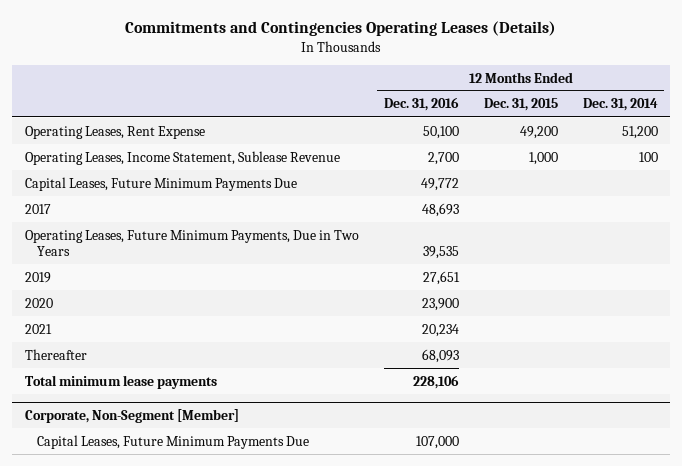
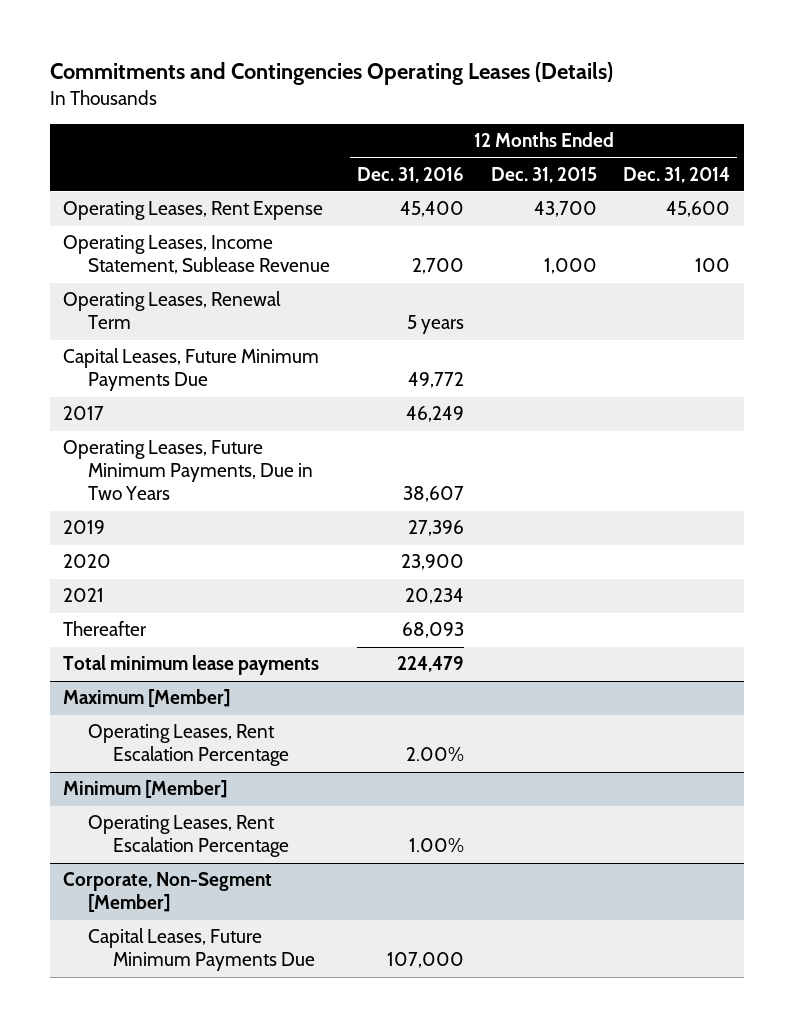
- Operating Leases, Rent Expense | 50,100 | 49,200 | 51,200
+ Operating Leases, Rent Expense | 45,400 | 43,700 | 45,600
+ Operating Leases, Renewal Term | 5 years | |
- 2017 | 48,693 | |
- Operating Leases, Future Minimum Payments, Due in Two Years | 39,535 | |
- 2019 | 27,651 | |
+ 2017 | 46,249 | |
+ Operating Leases, Future Minimum Payments, Due in Two Years | 38,607 | |
+ 2019 | 27,396 | |
- Total minimum lease payments | 228,106 | |
+ Total minimum lease payments | 224,479 | |
+ Maximum [Member]
+ Operating Leases, Rent Escalation Percentage | 2.00% | |
+ Minimum [Member]
+ Operating Leases, Rent Escalation Percentage | 1.00% | |

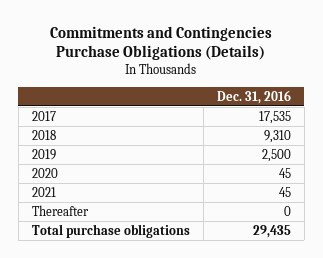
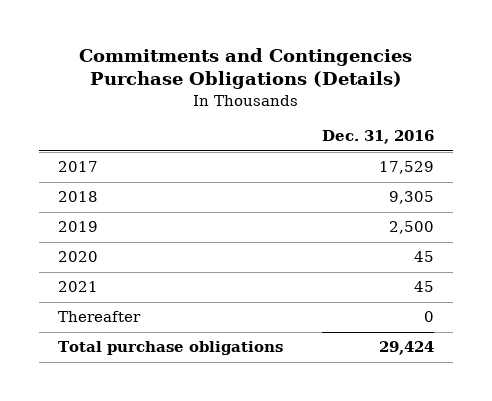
- 2017 | 17,535
- 2018 | 9,310
+ 2017 | 17,529
+ 2018 | 9,305
- Total purchase obligations | 29,435
+ Total purchase obligations | 29,424

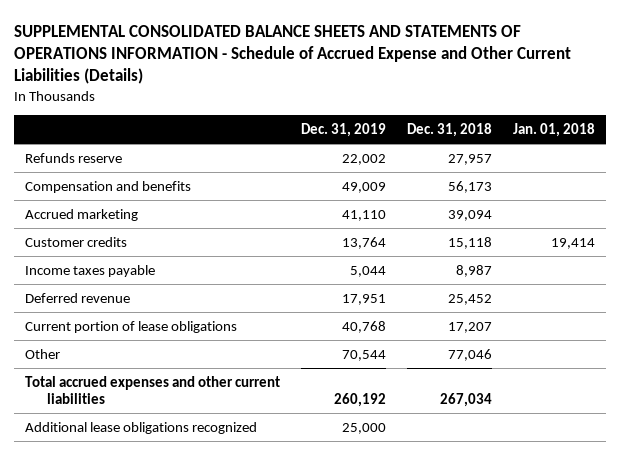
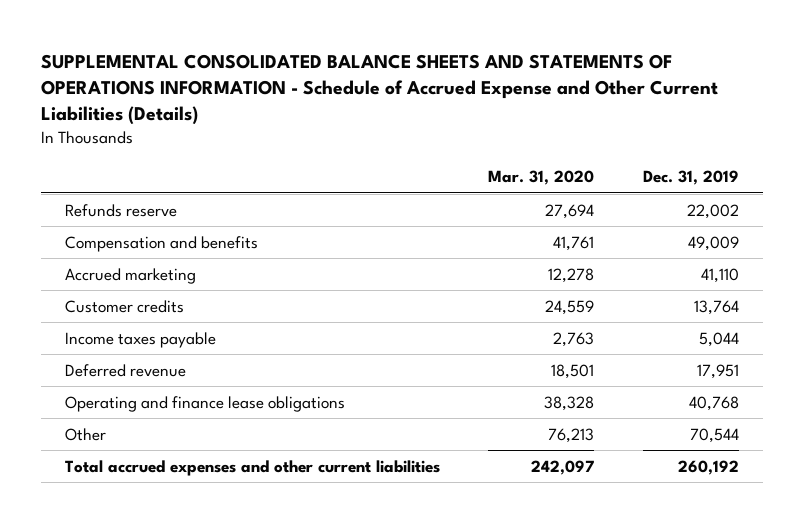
- | Dec. 31, 2019 | Dec. 31, 2018 | Jan. 01, 2018
+ | Mar. 31, 2020 | Dec. 31, 2019
- Current portion of lease obligations | 40,768 | 17,207 |
+ Operating and finance lease obligations | 38,328 | 40,768
- Additional lease obligations recognized | 25,000 | |

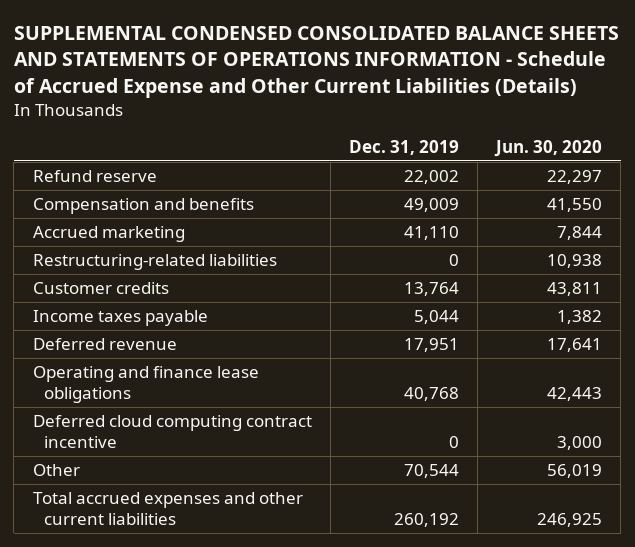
- SUPPLEMENTAL CONSOLIDATED BALANCE SHEETS AND STATEMENTS OF OPERATIONS INFORMATION - Schedule of Accrued Expense and Other Current Liabilities (Details)
+ SUPPLEMENTAL CONDENSED CONSOLIDATED BALANCE SHEETS AND STATEMENTS OF OPERATIONS INFORMATION - Schedule of Accrued Expense and Other Current Liabilities (Details)
- | Mar. 31, 2020 | Dec. 31, 2019
+ | Dec. 31, 2019 | Jun. 30, 2020
- Refunds reserve | 27,694 | 22,002
+ Refund reserve | 22,002 | 22,297
+ Restructuring-related liabilities | 0 | 10,938
+ Deferred cloud computing contract incentive | 0 | 3,000

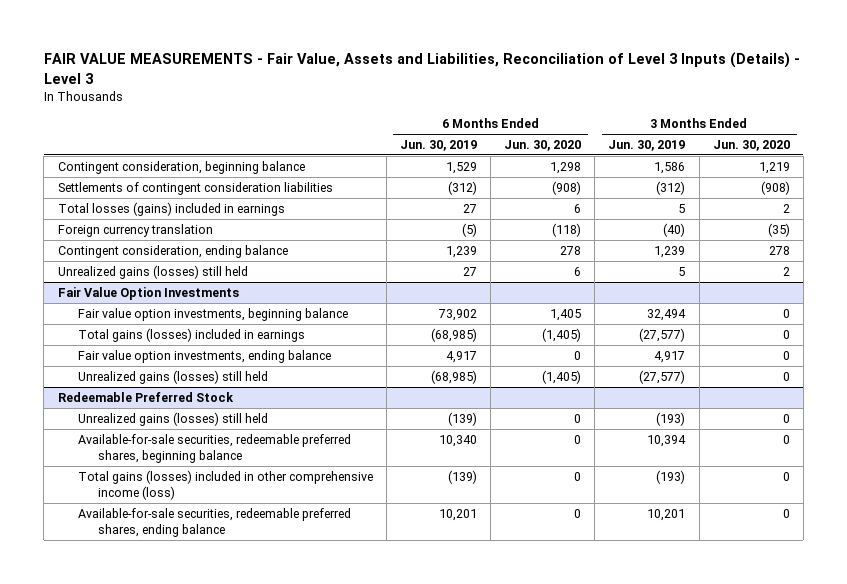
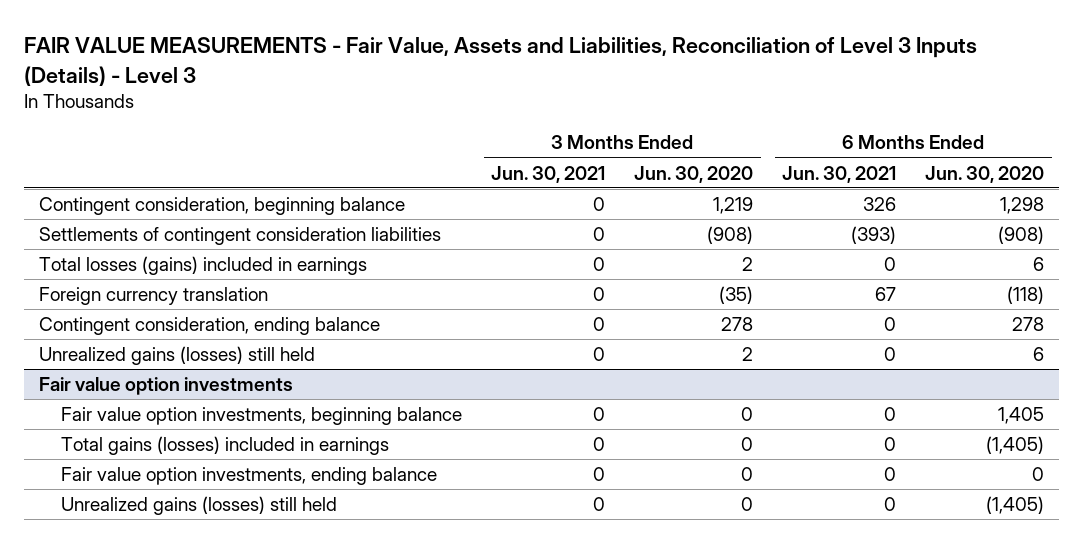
- | 6 Months Ended Jun. 30, 2019 | 6 Months Ended Jun. 30, 2020 | 3 Months Ended Jun. 30, 2019 | 3 Months Ended Jun. 30, 2020
+ | 3 Months Ended Jun. 30, 2021 | 3 Months Ended Jun. 30, 2020 | 6 Months Ended Jun. 30, 2021 | 6 Months Ended Jun. 30, 2020
- Fair Value Option Investments
+ Fair value option investments
- Redeemable Preferred Stock
- Unrealized gains (losses) still held | (139) | 0 | (193) | 0
- Available-for-sale securities, redeemable preferred shares, beginning balance | 10,340 | 0 | 10,394 | 0
- Total gains (losses) included in other comprehensive income (loss) | (139) | 0 | (193) | 0
- Available-for-sale securities, redeemable preferred shares, ending balance | 10,201 | 0 | 10,201 | 0

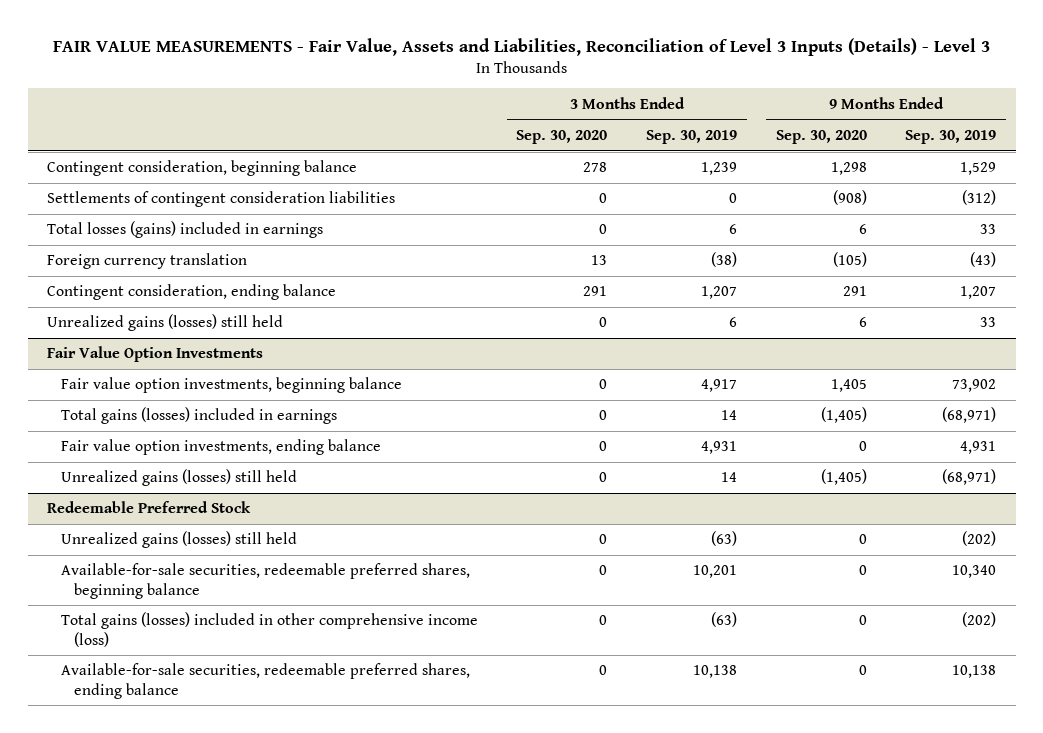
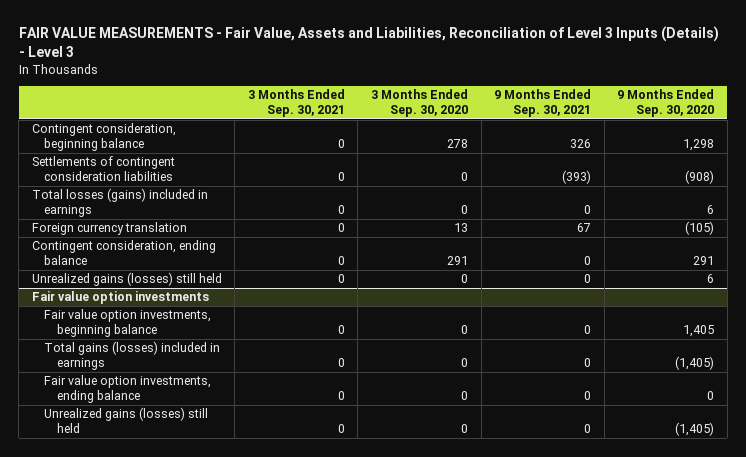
- | 3 Months Ended Sep. 30, 2020 | 3 Months Ended Sep. 30, 2019 | 9 Months Ended Sep. 30, 2020 | 9 Months Ended Sep. 30, 2019
+ | 3 Months Ended Sep. 30, 2021 | 3 Months Ended Sep. 30, 2020 | 9 Months Ended Sep. 30, 2021 | 9 Months Ended Sep. 30, 2020
- Fair Value Option Investments
+ Fair value option investments
- Redeemable Preferred Stock
- Unrealized gains (losses) still held | 0 | (63) | 0 | (202)
- Available-for-sale securities, redeemable preferred shares, beginning balance | 0 | 10,201 | 0 | 10,340
- Total gains (losses) included in other comprehensive income (loss) | 0 | (63) | 0 | (202)
- Available-for-sale securities, redeemable preferred shares, ending balance | 0 | 10,138 | 0 | 10,138

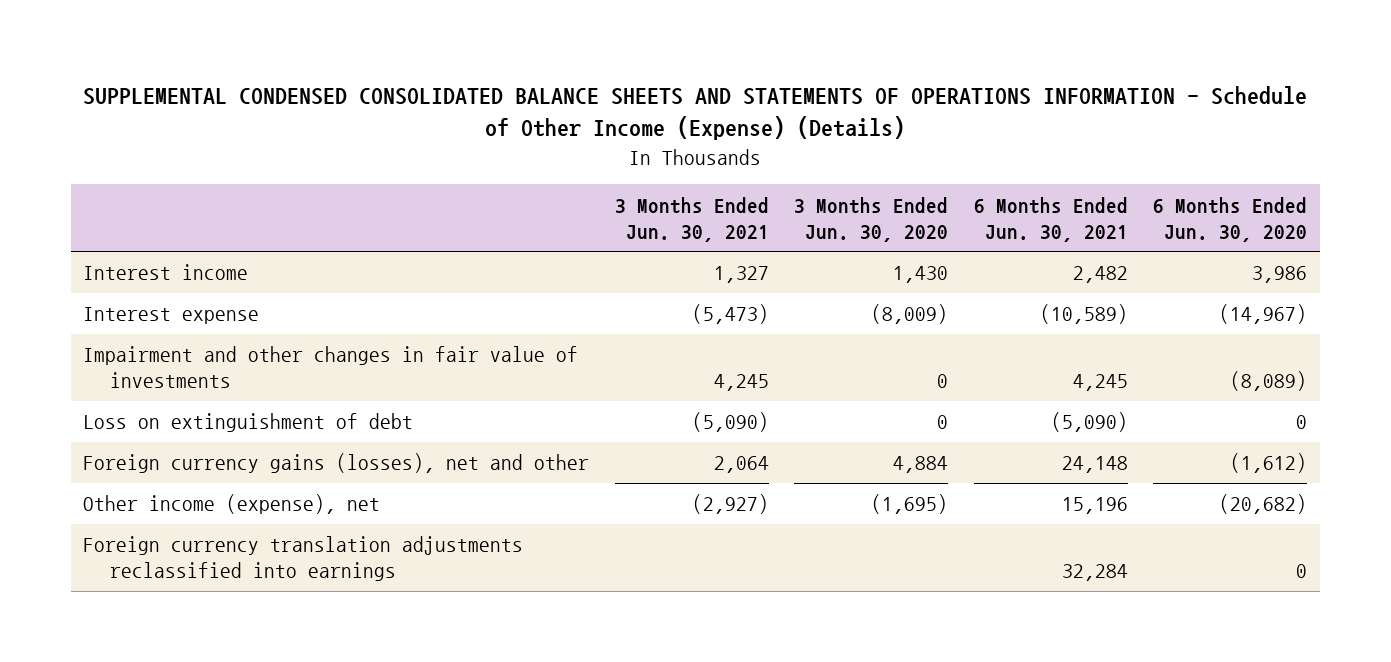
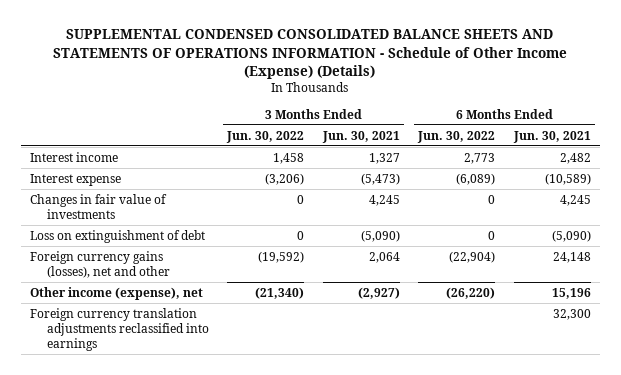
- | 3 Months Ended Jun. 30, 2021 | 3 Months Ended Jun. 30, 2020 | 6 Months Ended Jun. 30, 2021 | 6 Months Ended Jun. 30, 2020
+ | 3 Months Ended Jun. 30, 2022 | 3 Months Ended Jun. 30, 2021 | 6 Months Ended Jun. 30, 2022 | 6 Months Ended Jun. 30, 2021
- Impairment and other changes in fair value of investments | 4,245 | 0 | 4,245 | (8,089)
+ Changes in fair value of investments | 0 | 4,245 | 0 | 4,245
- Foreign currency translation adjustments reclassified into earnings | | | 32,284 | 0
+ Foreign currency translation adjustments reclassified into earnings | | | | 32,300

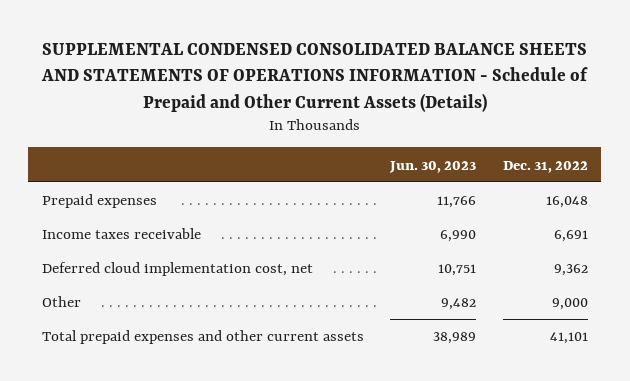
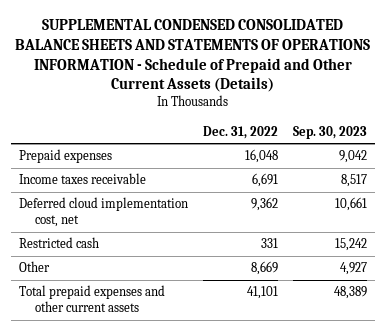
- | Jun. 30, 2023 | Dec. 31, 2022
+ | Dec. 31, 2022 | Sep. 30, 2023
- Other | 9,482 | 9,000
+ Restricted cash | 331 | 15,242
+ Other | 8,669 | 4,927

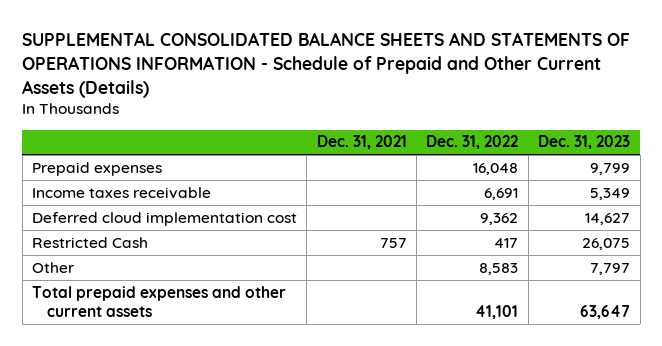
- SUPPLEMENTAL CONDENSED CONSOLIDATED BALANCE SHEETS AND STATEMENTS OF OPERATIONS INFORMATION - Schedule of Prepaid and Other Current Assets (Details)
+ SUPPLEMENTAL CONSOLIDATED BALANCE SHEETS AND STATEMENTS OF OPERATIONS INFORMATION - Schedule of Prepaid and Other Current Assets (Details)
- | Dec. 31, 2022 | Sep. 30, 2023
+ | Dec. 31, 2021 | Dec. 31, 2022 | Dec. 31, 2023
- Deferred cloud implementation cost, net | 9,362 | 10,661
- Restricted cash | 331 | 15,242
- Other | 8,669 | 4,927
+ Deferred cloud implementation cost | | 9,362 | 14,627
+ Restricted Cash | 757 | 417 | 26,075
+ Other | | 8,583 | 7,797

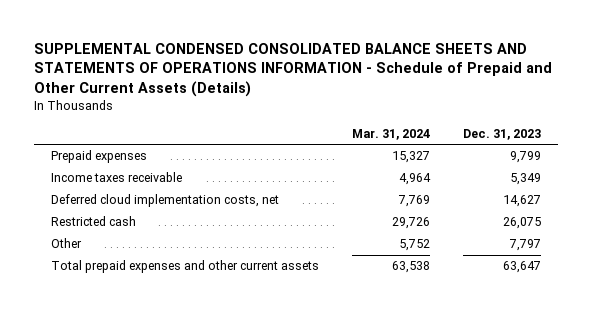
- SUPPLEMENTAL CONSOLIDATED BALANCE SHEETS AND STATEMENTS OF OPERATIONS INFORMATION - Schedule of Prepaid and Other Current Assets (Details)
+ SUPPLEMENTAL CONDENSED CONSOLIDATED BALANCE SHEETS AND STATEMENTS OF OPERATIONS INFORMATION - Schedule of Prepaid and Other Current Assets (Details)
- | Dec. 31, 2021 | Dec. 31, 2022 | Dec. 31, 2023
+ | Mar. 31, 2024 | Dec. 31, 2023
- Deferred cloud implementation cost | | 9,362 | 14,627
- Restricted Cash | 757 | 417 | 26,075
+ Deferred cloud implementation costs, net | 7,769 | 14,627
+ Restricted cash | 29,726 | 26,075

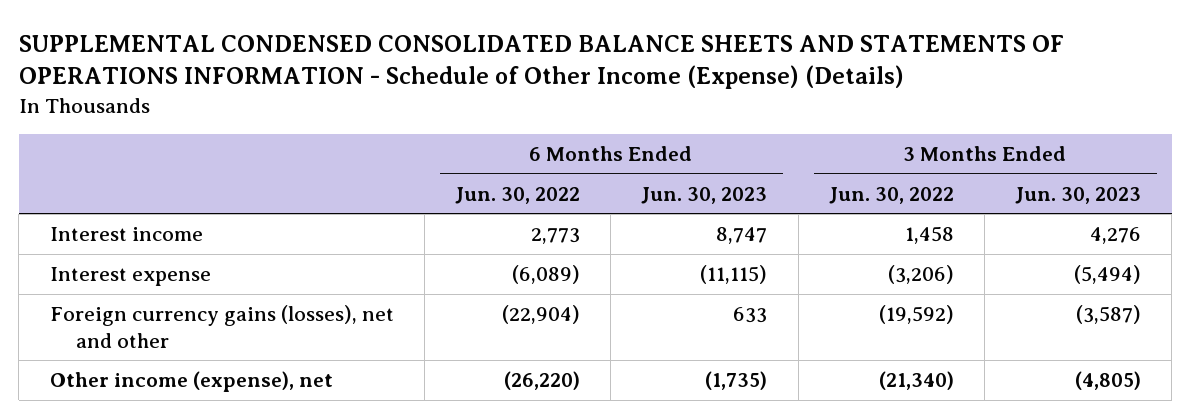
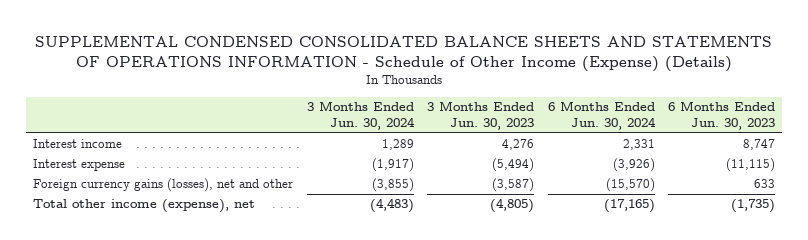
- | 6 Months Ended Jun. 30, 2022 | 6 Months Ended Jun. 30, 2023 | 3 Months Ended Jun. 30, 2022 | 3 Months Ended Jun. 30, 2023
+ | 3 Months Ended Jun. 30, 2024 | 3 Months Ended Jun. 30, 2023 | 6 Months Ended Jun. 30, 2024 | 6 Months Ended Jun. 30, 2023
- Other income (expense), net | (26,220) | (1,735) | (21,340) | (4,805)
+ Total other income (expense), net | (4,483) | (4,805) | (17,165) | (1,735)

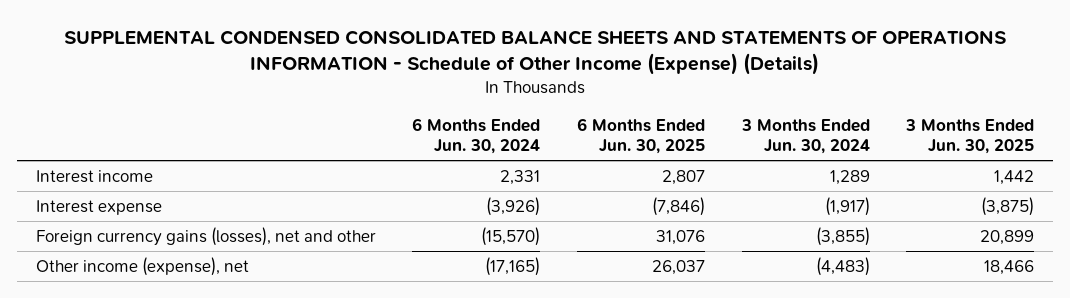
- | 3 Months Ended Jun. 30, 2024 | 3 Months Ended Jun. 30, 2023 | 6 Months Ended Jun. 30, 2024 | 6 Months Ended Jun. 30, 2023
+ | 6 Months Ended Jun. 30, 2024 | 6 Months Ended Jun. 30, 2025 | 3 Months Ended Jun. 30, 2024 | 3 Months Ended Jun. 30, 2025
- Total other income (expense), net | (4,483) | (4,805) | (17,165) | (1,735)
+ Other income (expense), net | (17,165) | 26,037 | (4,483) | 18,466

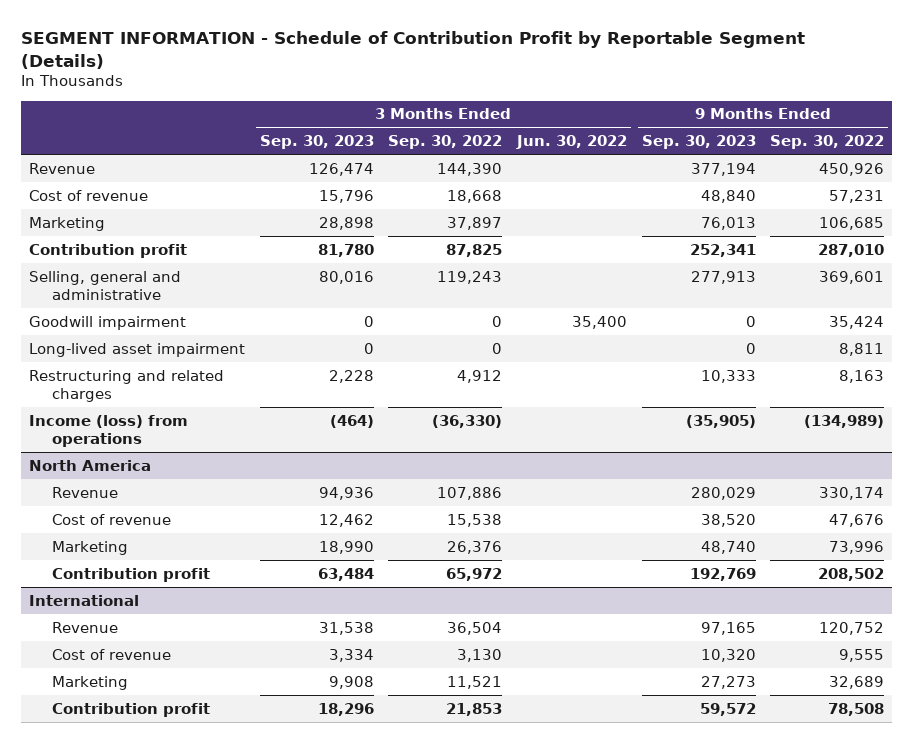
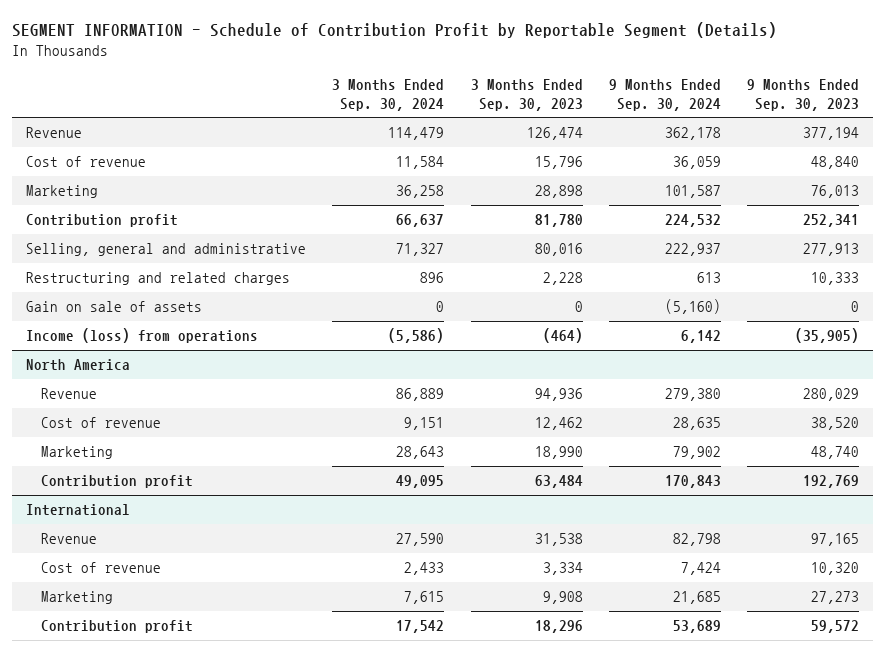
- | 3 Months Ended Sep. 30, 2023 | 3 Months Ended Sep. 30, 2022 | 3 Months Ended Jun. 30, 2022 | 9 Months Ended Sep. 30, 2023 | 9 Months Ended Sep. 30, 2022
+ | 3 Months Ended Sep. 30, 2024 | 3 Months Ended Sep. 30, 2023 | 9 Months Ended Sep. 30, 2024 | 9 Months Ended Sep. 30, 2023
- Goodwill impairment | 0 | 0 | 35,400 | 0 | 35,424
- Long-lived asset impairment | 0 | 0 | | 0 | 8,811
+ Gain on sale of assets | 0 | 0 | (5,160) | 0

